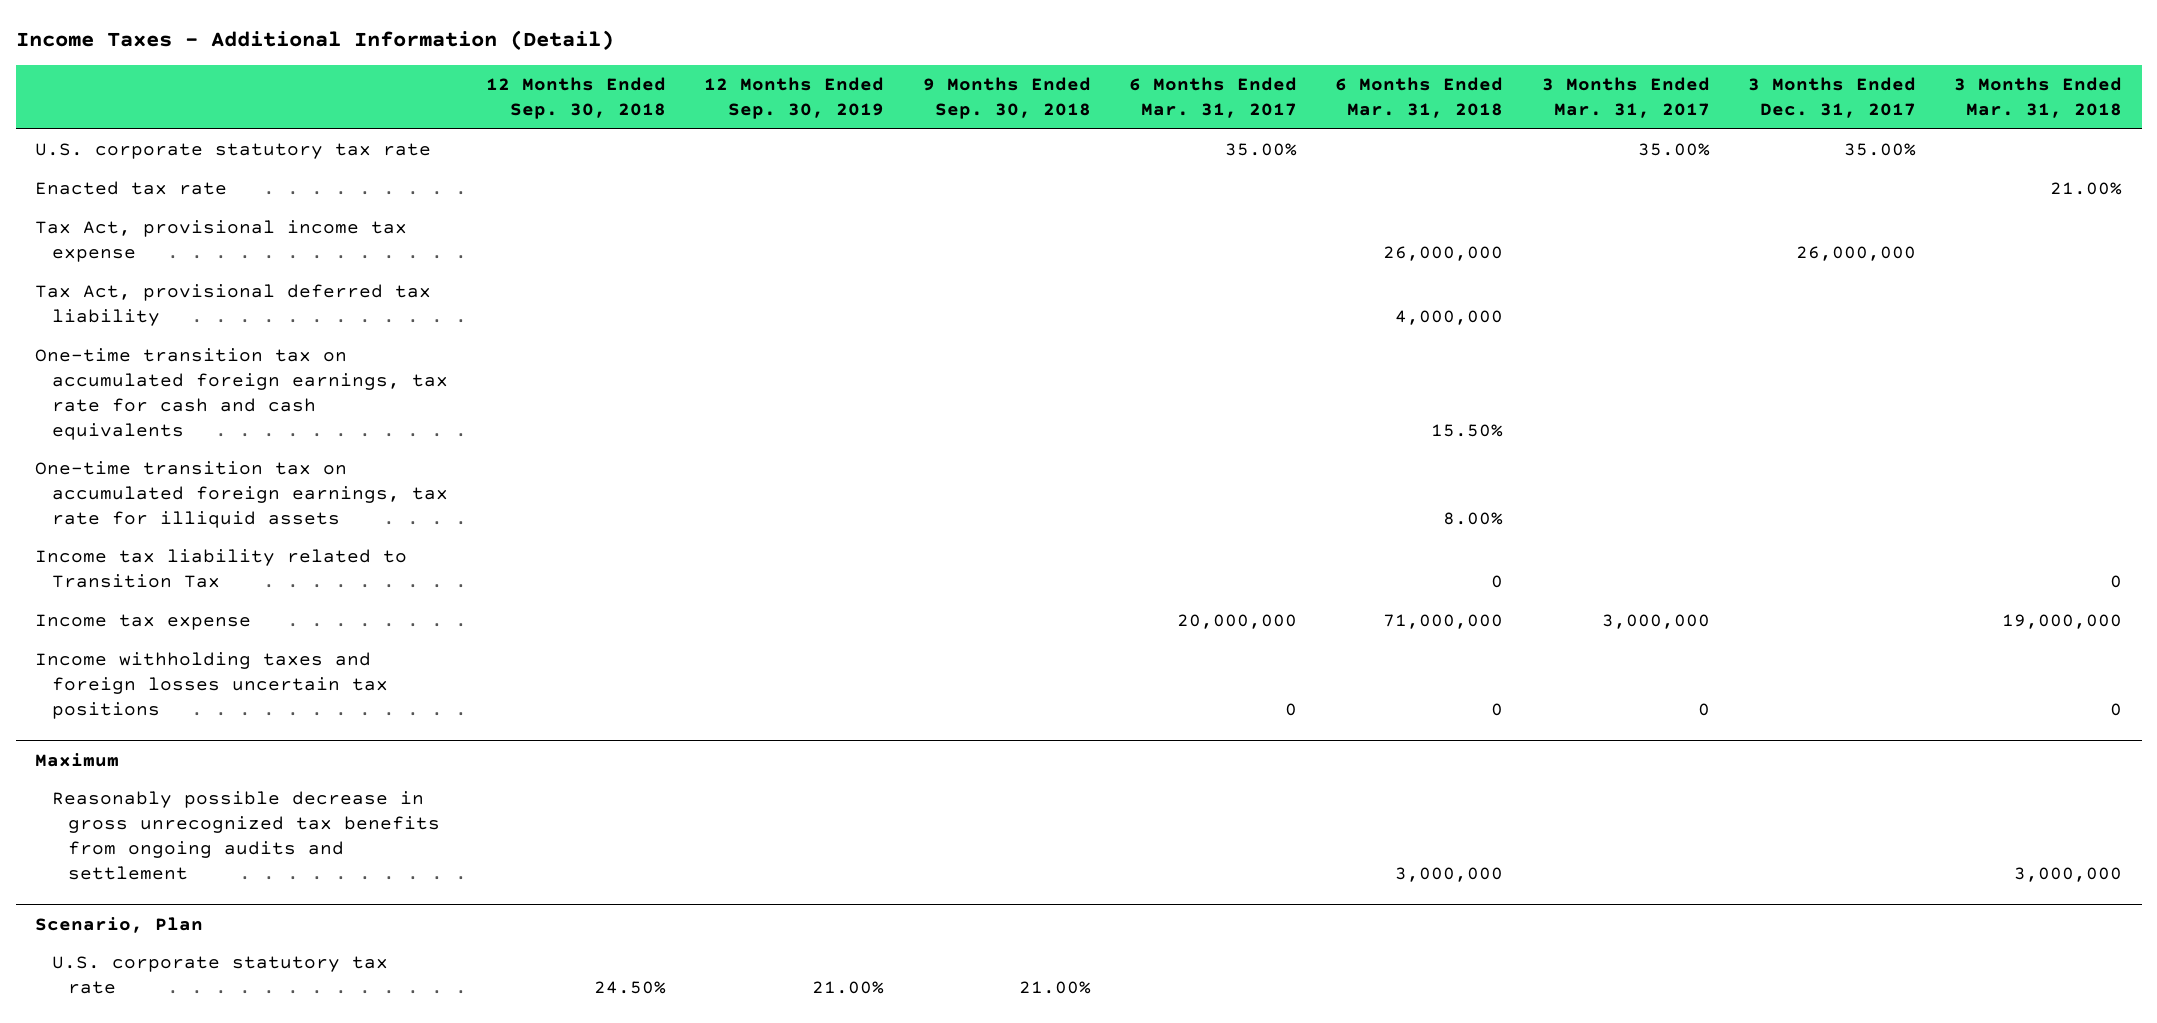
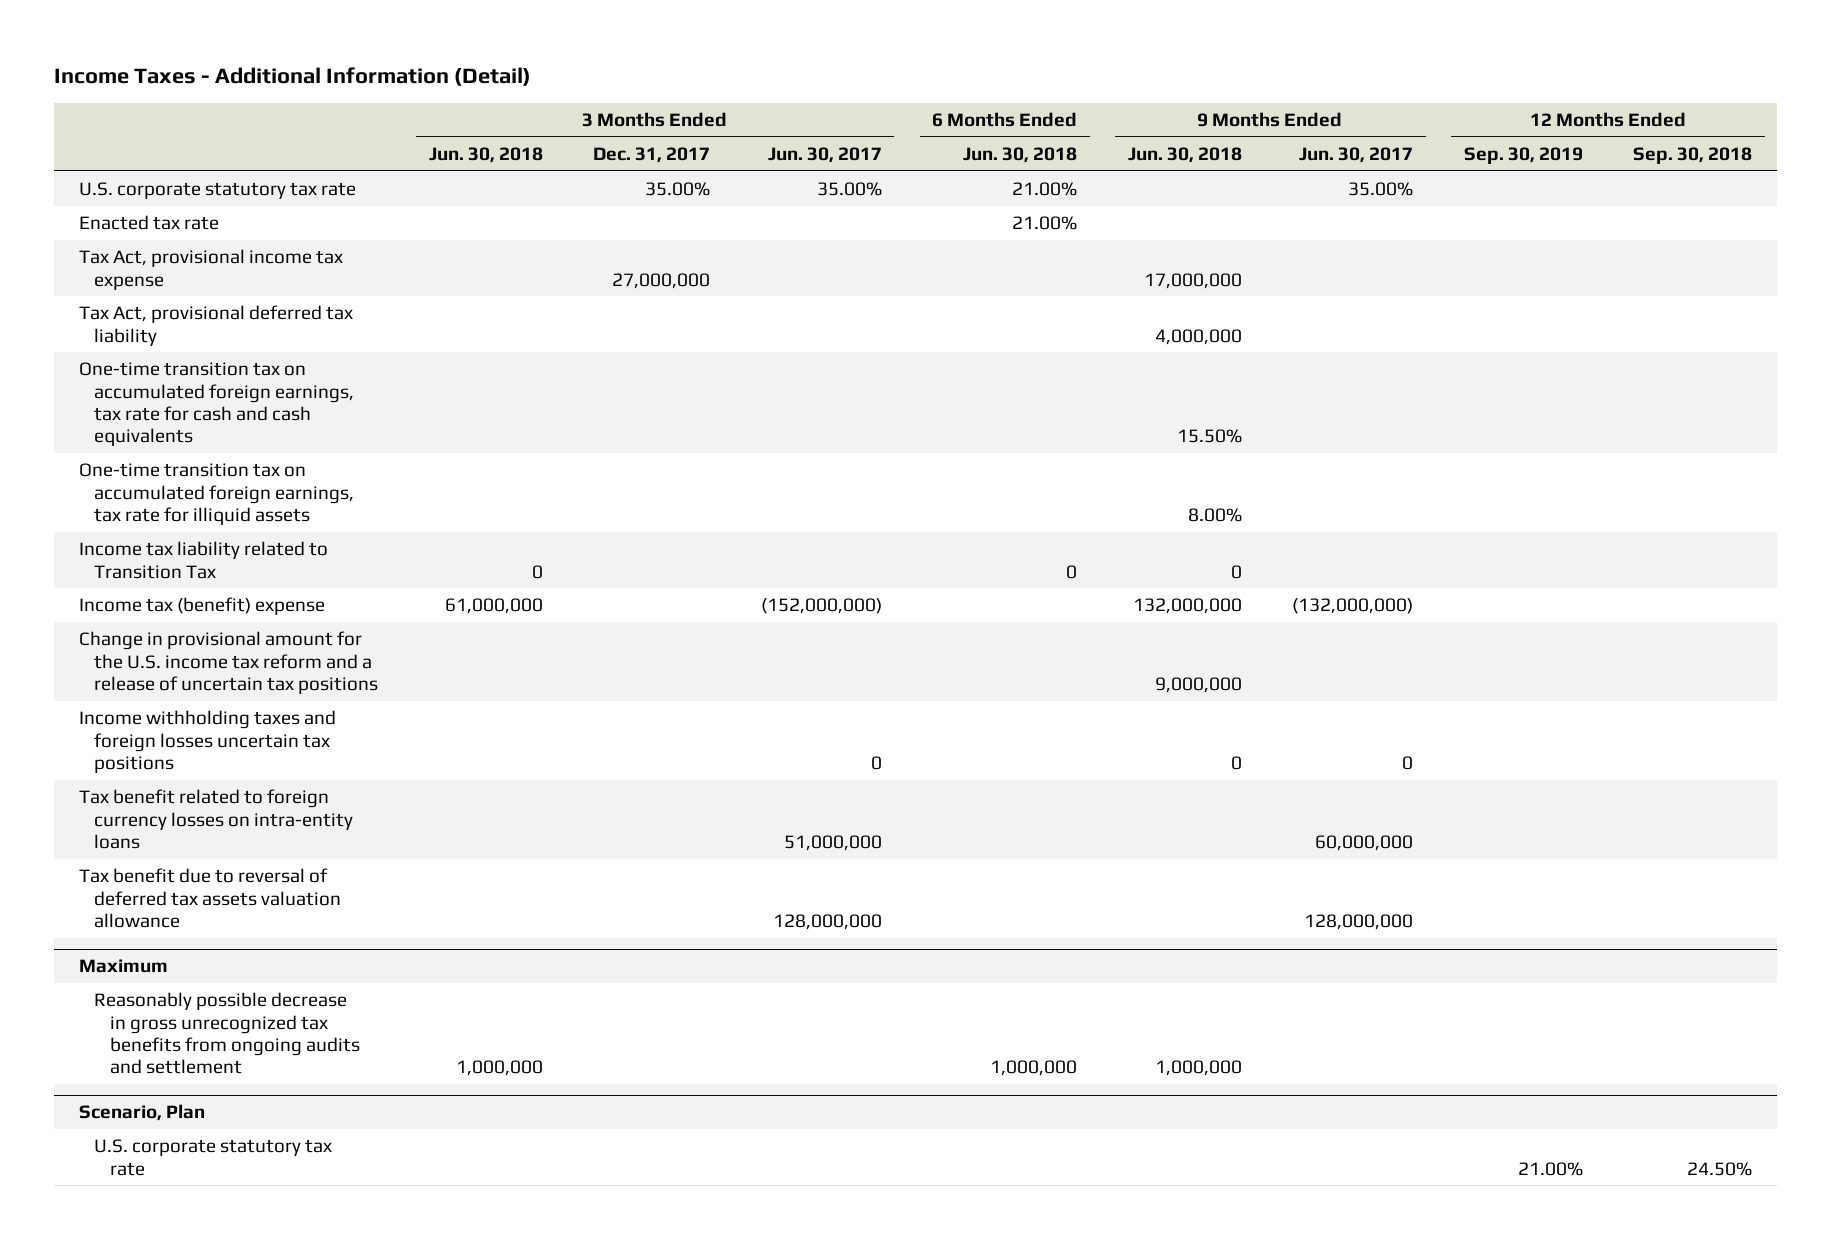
- | 12 Months Ended Sep. 30, 2018 | 12 Months Ended Sep. 30, 2019 | 9 Months Ended Sep. 30, 2018 | 6 Months Ended Mar. 31, 2017 | 6 Months Ended Mar. 31, 2018 | 3 Months Ended Mar. 31, 2017 | 3 Months Ended Dec. 31, 2017 | 3 Months Ended Mar. 31, 2018
+ | 3 Months Ended Jun. 30, 2018 | 3 Months Ended Dec. 31, 2017 | 3 Months Ended Jun. 30, 2017 | 6 Months Ended Jun. 30, 2018 | 9 Months Ended Jun. 30, 2018 | 9 Months Ended Jun. 30, 2017 | 12 Months Ended Sep. 30, 2019 | 12 Months Ended Sep. 30, 2018
- Tax Act, provisional income tax expense | | | | | 26,000,000 | | 26,000,000 |
+ Tax Act, provisional income tax expense | | 27,000,000 | | | 17,000,000 | | |
- Income tax expense | | | | 20,000,000 | 71,000,000 | 3,000,000 | | 19,000,000
+ Income tax (benefit) expense | 61,000,000 | | (152,000,000) | | 132,000,000 | (132,000,000) | |
+ Change in provisional amount for the U.S. income tax reform and a release of uncertain tax positions | | | | | 9,000,000 | | |
+ Tax benefit related to foreign currency losses on intra-entity loans | | | 51,000,000 | | | 60,000,000 | |
+ Tax benefit due to reversal of deferred tax assets valuation allowance | | | 128,000,000 | | | 128,000,000 | |

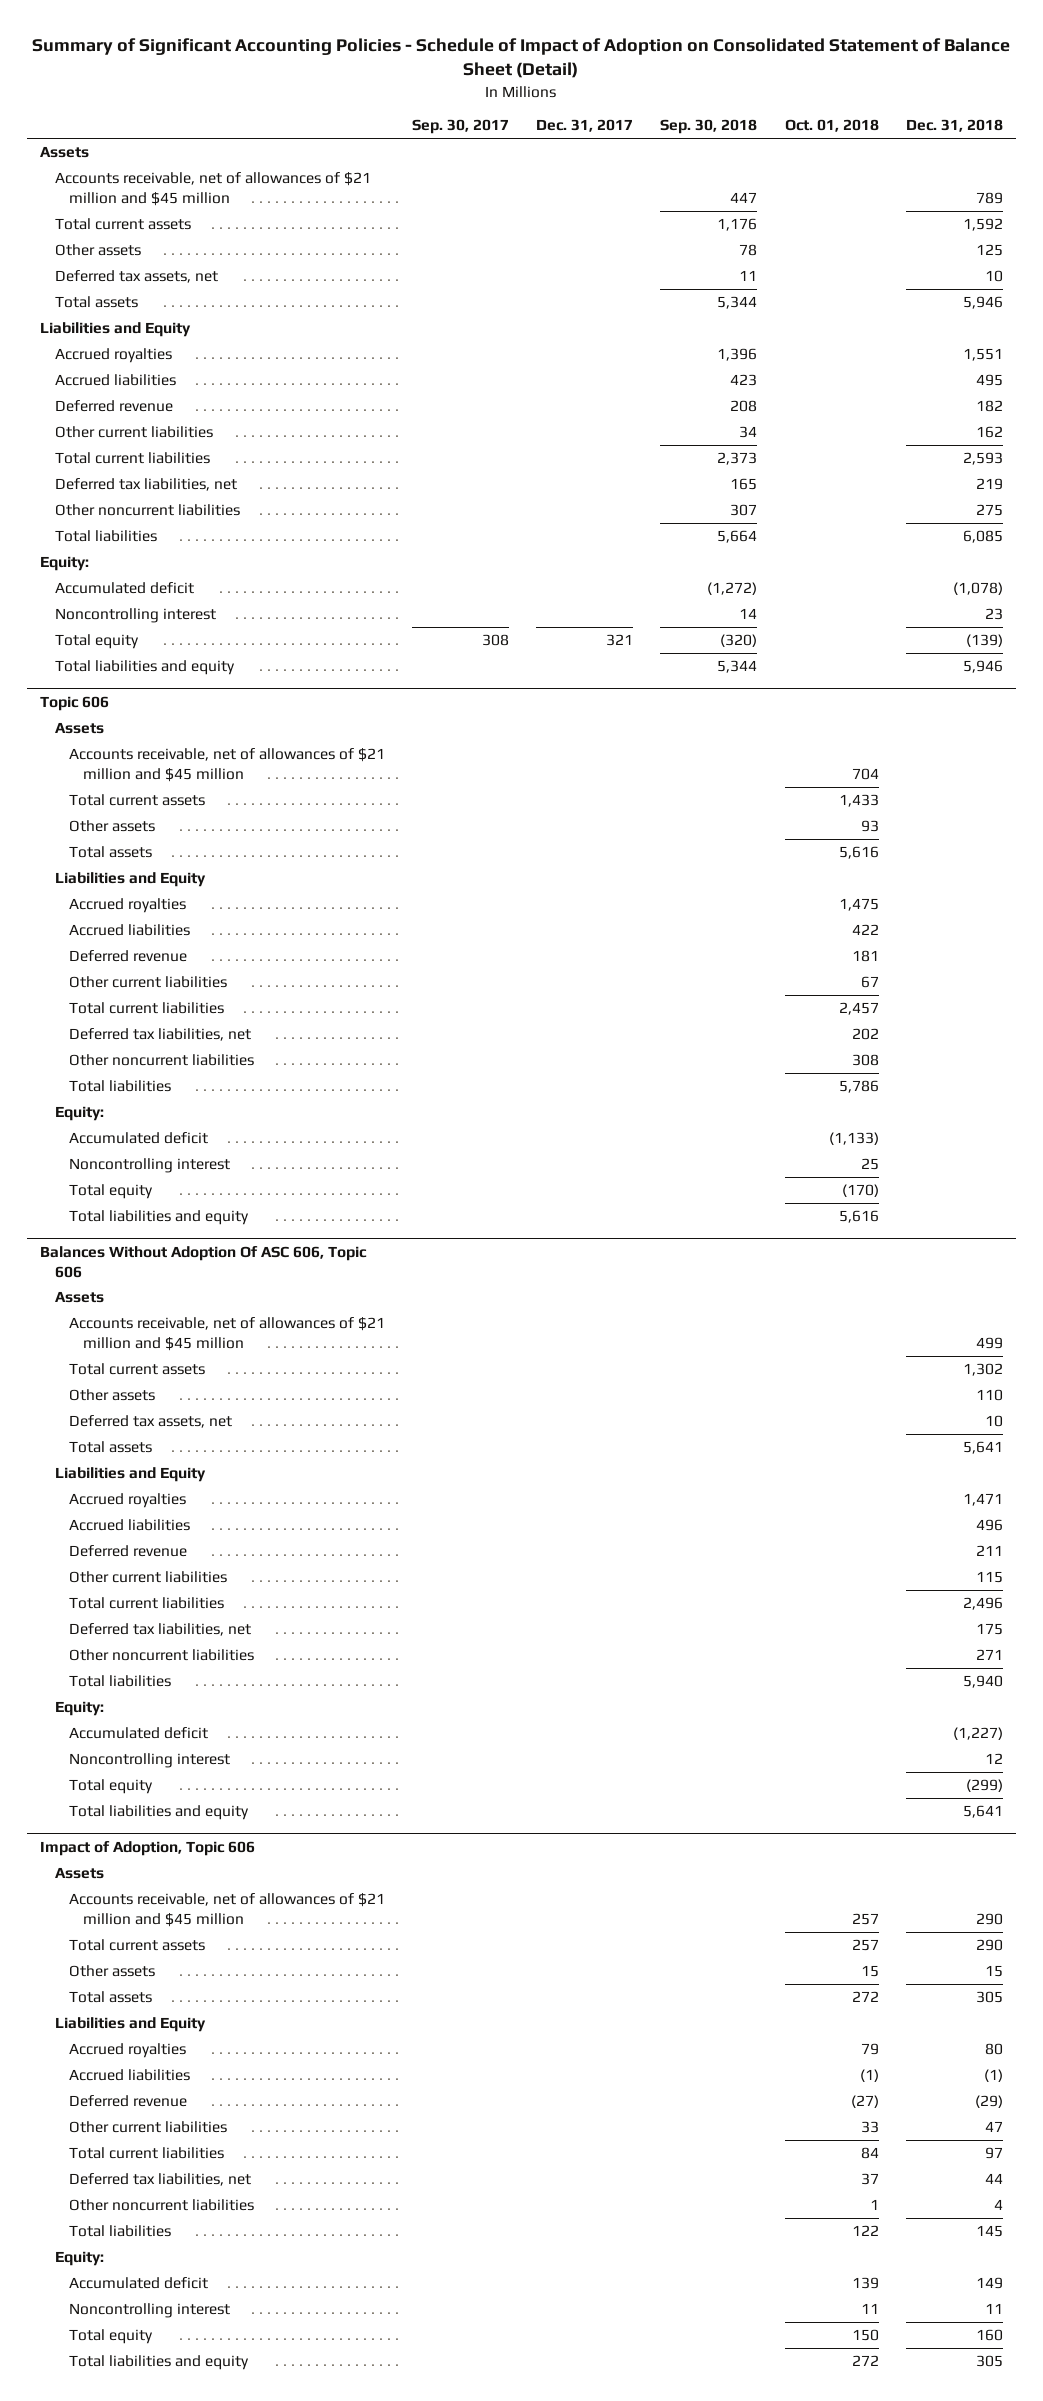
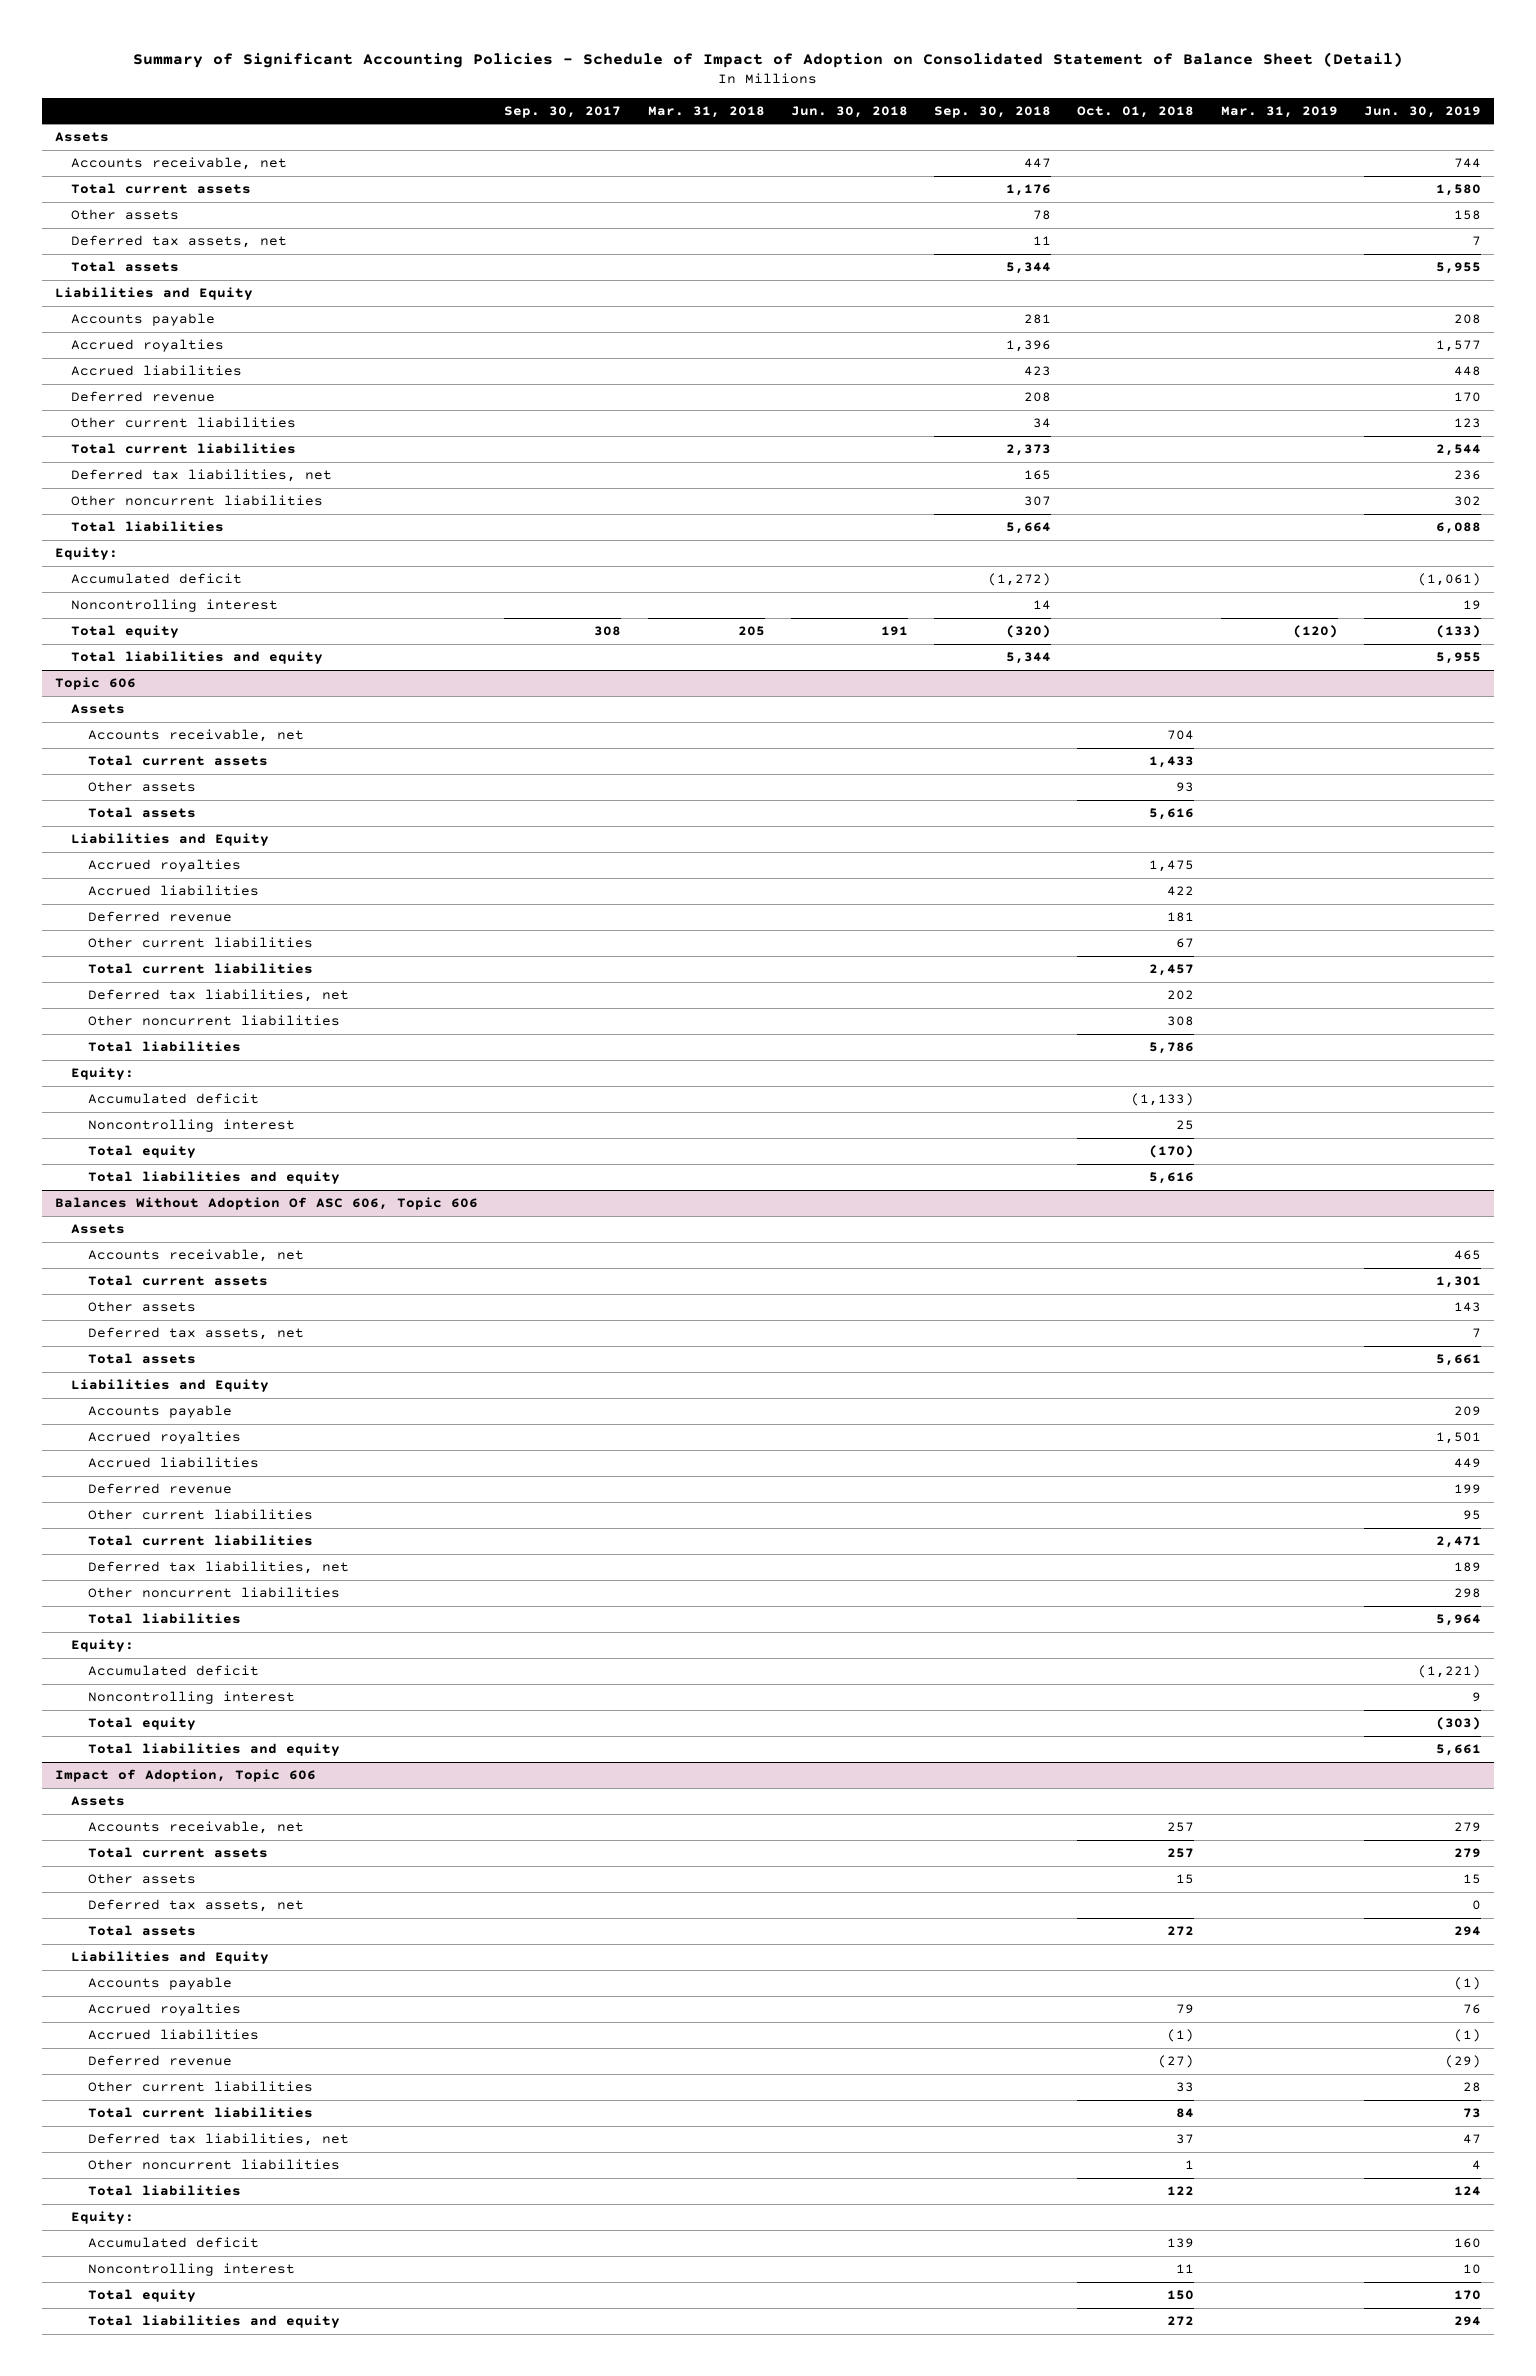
- | Sep. 30, 2017 | Dec. 31, 2017 | Sep. 30, 2018 | Oct. 01, 2018 | Dec. 31, 2018
+ | Sep. 30, 2017 | Mar. 31, 2018 | Jun. 30, 2018 | Sep. 30, 2018 | Oct. 01, 2018 | Mar. 31, 2019 | Jun. 30, 2019
- Accounts receivable, net of allowances of $21 million and $45 million | | | 447 | | 789
+ Accounts receivable, net | | | | 447 | | | 744
+ Accounts payable | | | | 281 | | | 208
@ Topic 606
- Accounts receivable, net of allowances of $21 million and $45 million | | | | 704 |
+ Accounts receivable, net | | | | | 704 | |
@ Balances Without Adoption Of ASC 606, Topic 606
- Accounts receivable, net of allowances of $21 million and $45 million | | | | | 499
+ Accounts receivable, net | | | | | | | 465
+ Accounts payable | | | | | | | 209
@ Impact of Adoption, Topic 606
- Accounts receivable, net of allowances of $21 million and $45 million | | | | 257 | 290
+ Accounts receivable, net | | | | | 257 | | 279
+ Deferred tax assets, net | | | | | | | 0
+ Accounts payable | | | | | | | (1)

